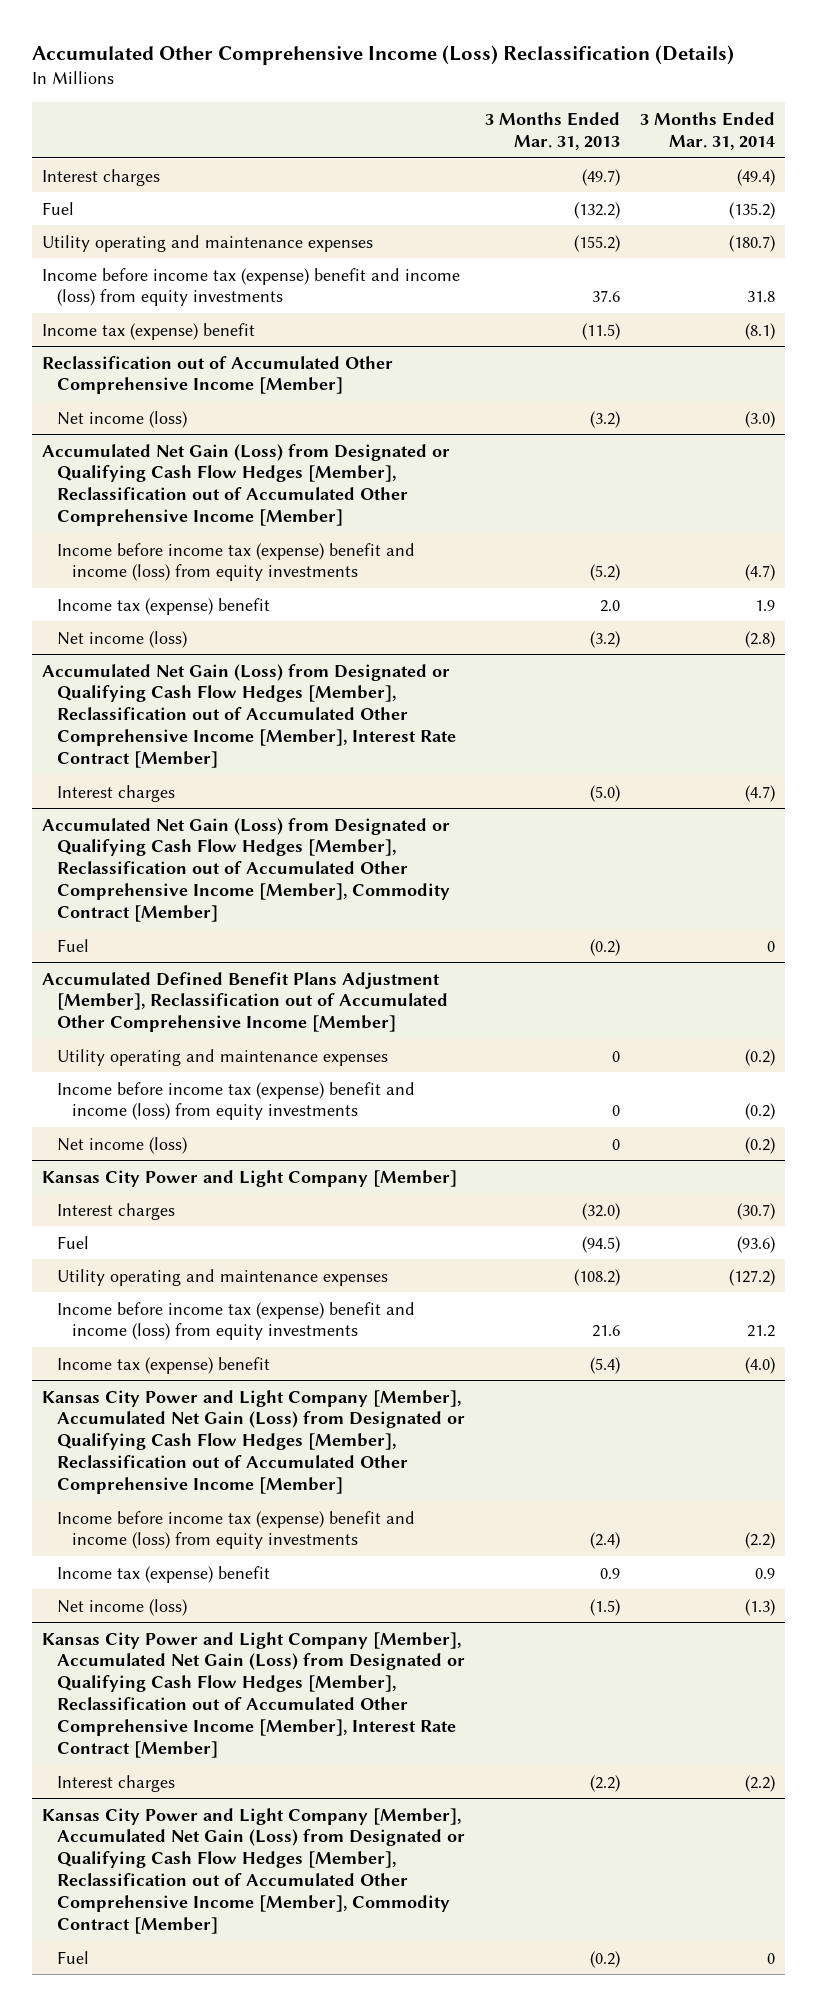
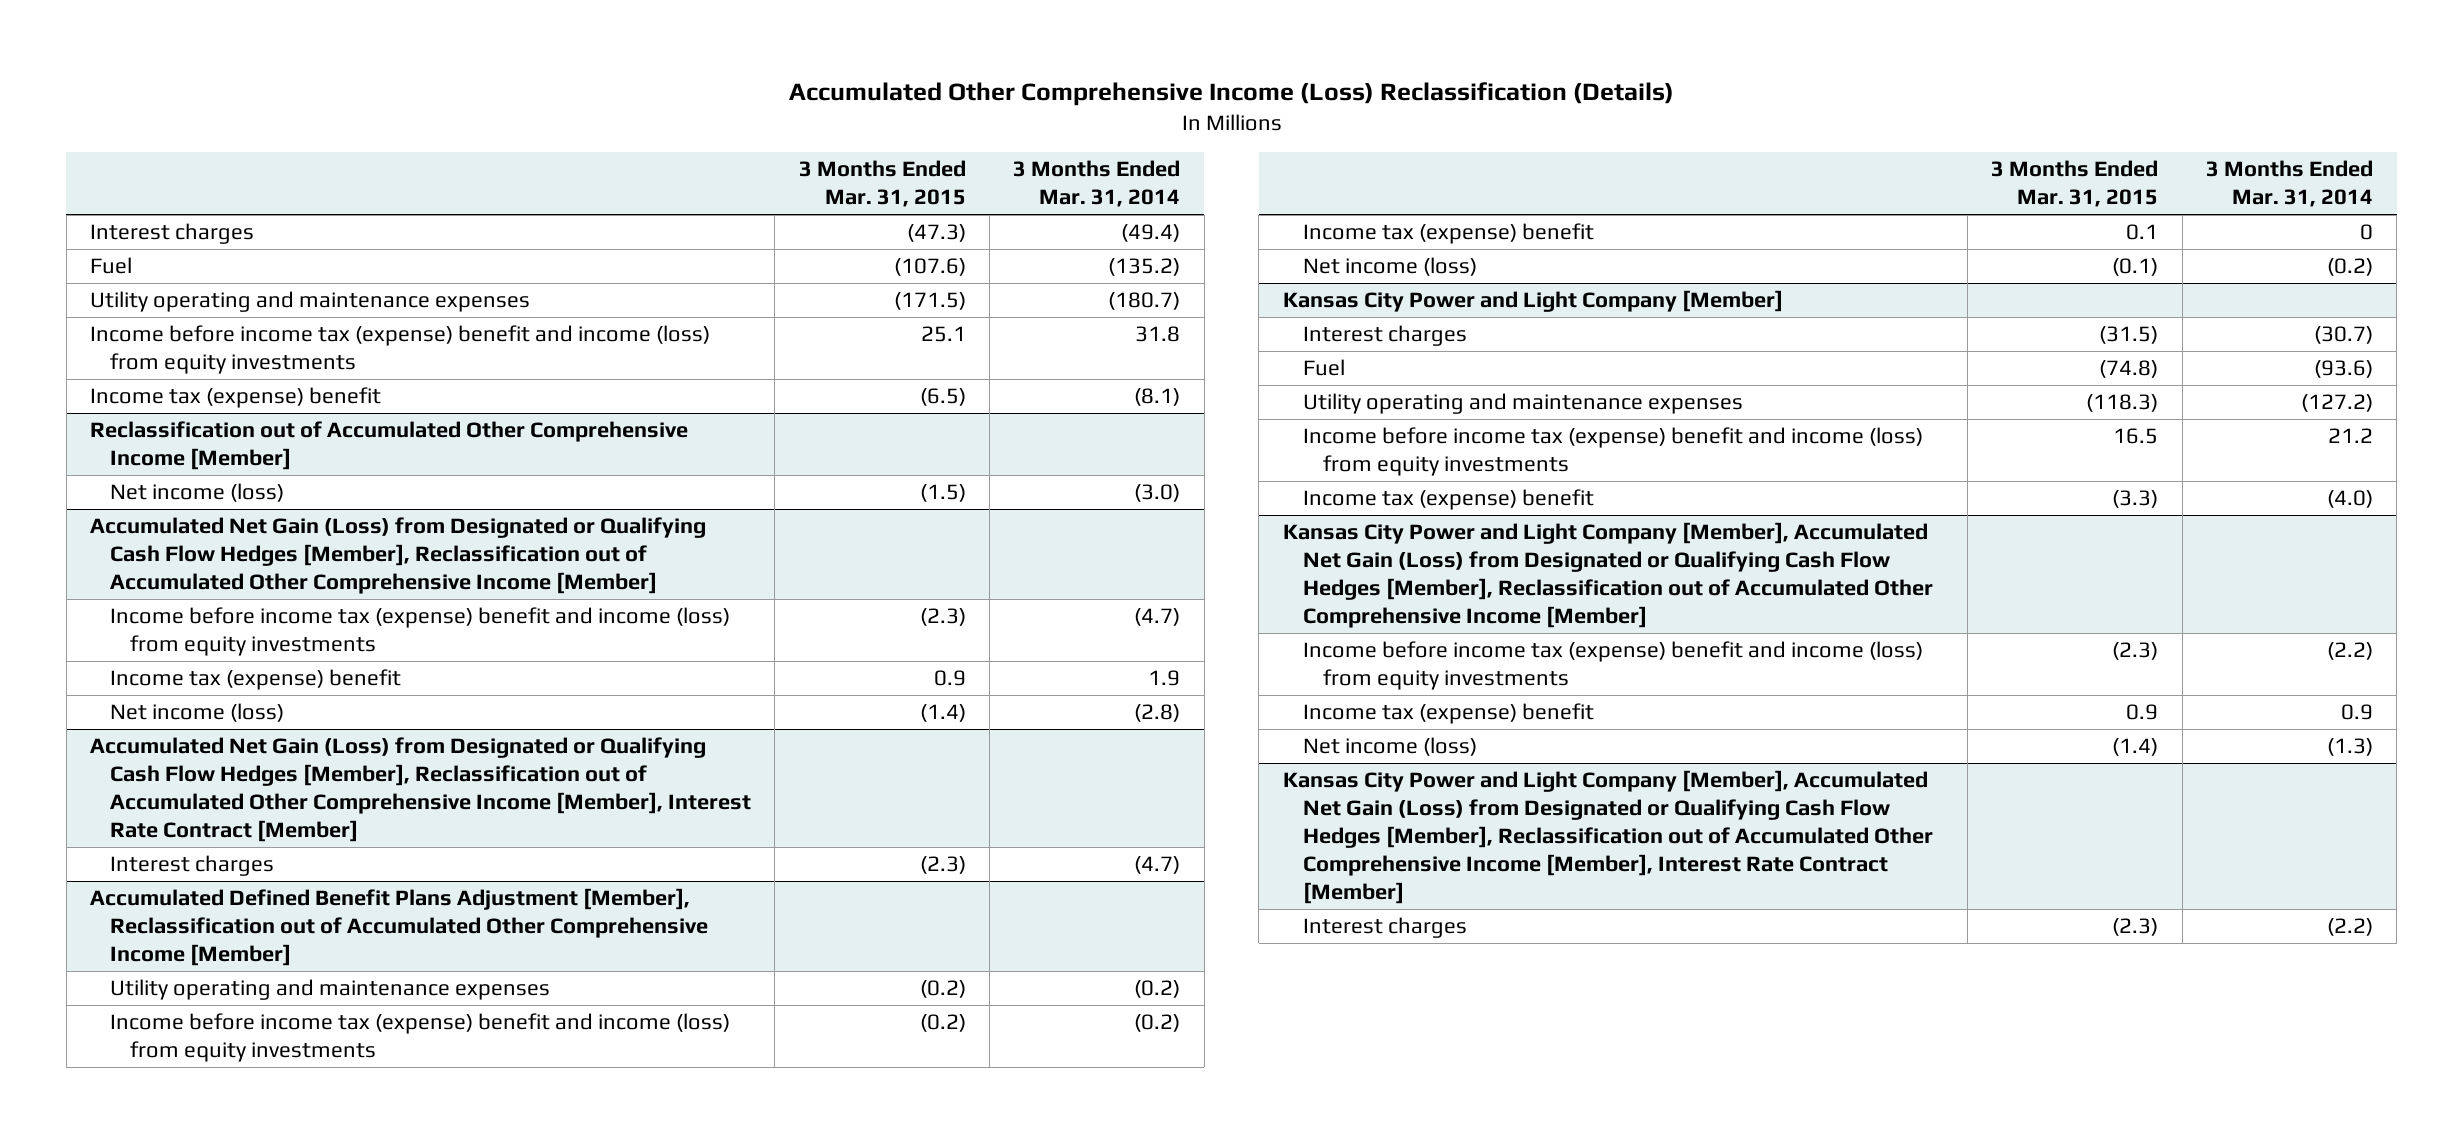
- | 3 Months Ended Mar. 31, 2013 | 3 Months Ended Mar. 31, 2014
+ | 3 Months Ended Mar. 31, 2015 | 3 Months Ended Mar. 31, 2014
- Accumulated Net Gain (Loss) from Designated or Qualifying Cash Flow Hedges [Member], Reclassification out of Accumulated Other Comprehensive Income [Member], Commodity Contract [Member]
- Fuel | (0.2) | 0
@ Accumulated Defined Benefit Plans Adjustment [Member], Reclassification out of Accumulated Other Comprehensive Income [Member]
+ Income tax (expense) benefit | 0.1 | 0
- Kansas City Power and Light Company [Member], Accumulated Net Gain (Loss) from Designated or Qualifying Cash Flow Hedges [Member], Reclassification out of Accumulated Other Comprehensive Income [Member], Commodity Contract [Member]
- Fuel | (0.2) | 0

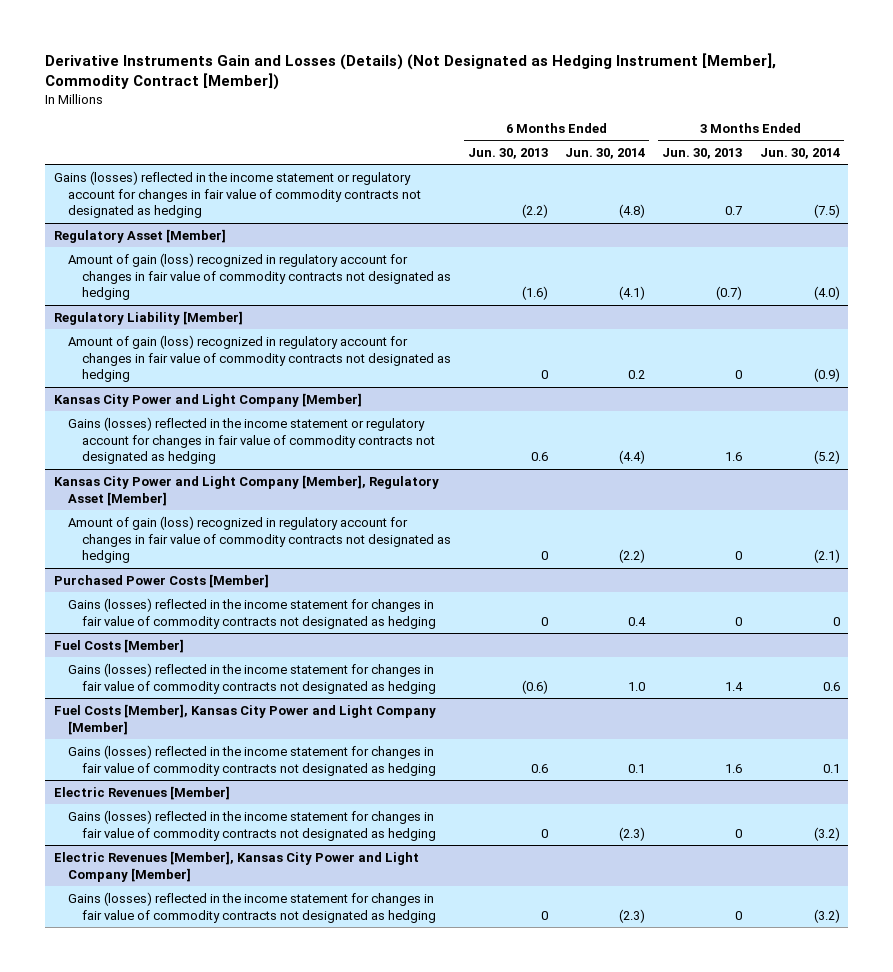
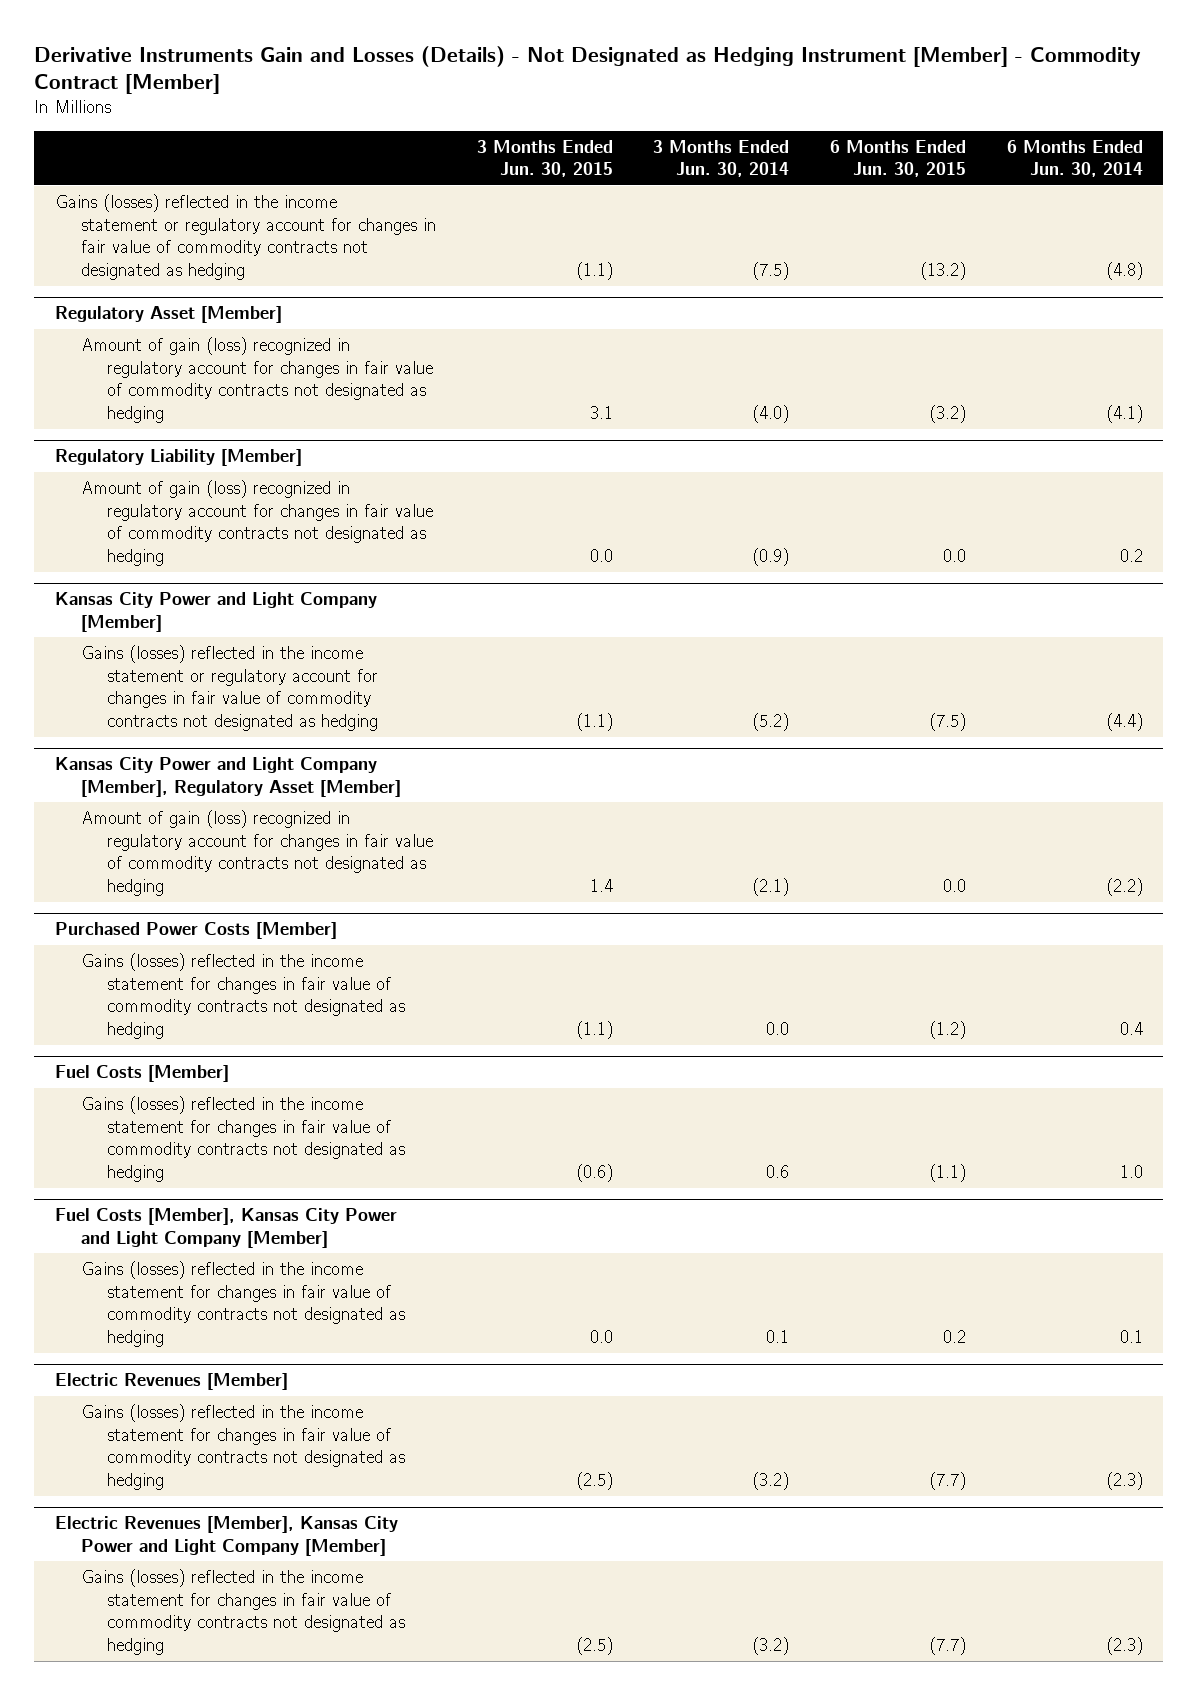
- Derivative Instruments Gain and Losses (Details) (Not Designated as Hedging Instrument [Member], Commodity Contract [Member])
+ Derivative Instruments Gain and Losses (Details) - Not Designated as Hedging Instrument [Member] - Commodity Contract [Member]
- | 6 Months Ended Jun. 30, 2013 | 6 Months Ended Jun. 30, 2014 | 3 Months Ended Jun. 30, 2013 | 3 Months Ended Jun. 30, 2014
+ | 3 Months Ended Jun. 30, 2015 | 3 Months Ended Jun. 30, 2014 | 6 Months Ended Jun. 30, 2015 | 6 Months Ended Jun. 30, 2014
@ Purchased Power Costs [Member]
- Gains (losses) reflected in the income statement for changes in fair value of commodity contracts not designated as hedging | 0 | 0.4 | 0 | 0
+ Gains (losses) reflected in the income statement for changes in fair value of commodity contracts not designated as hedging | (1.1) | 0.0 | (1.2) | 0.4

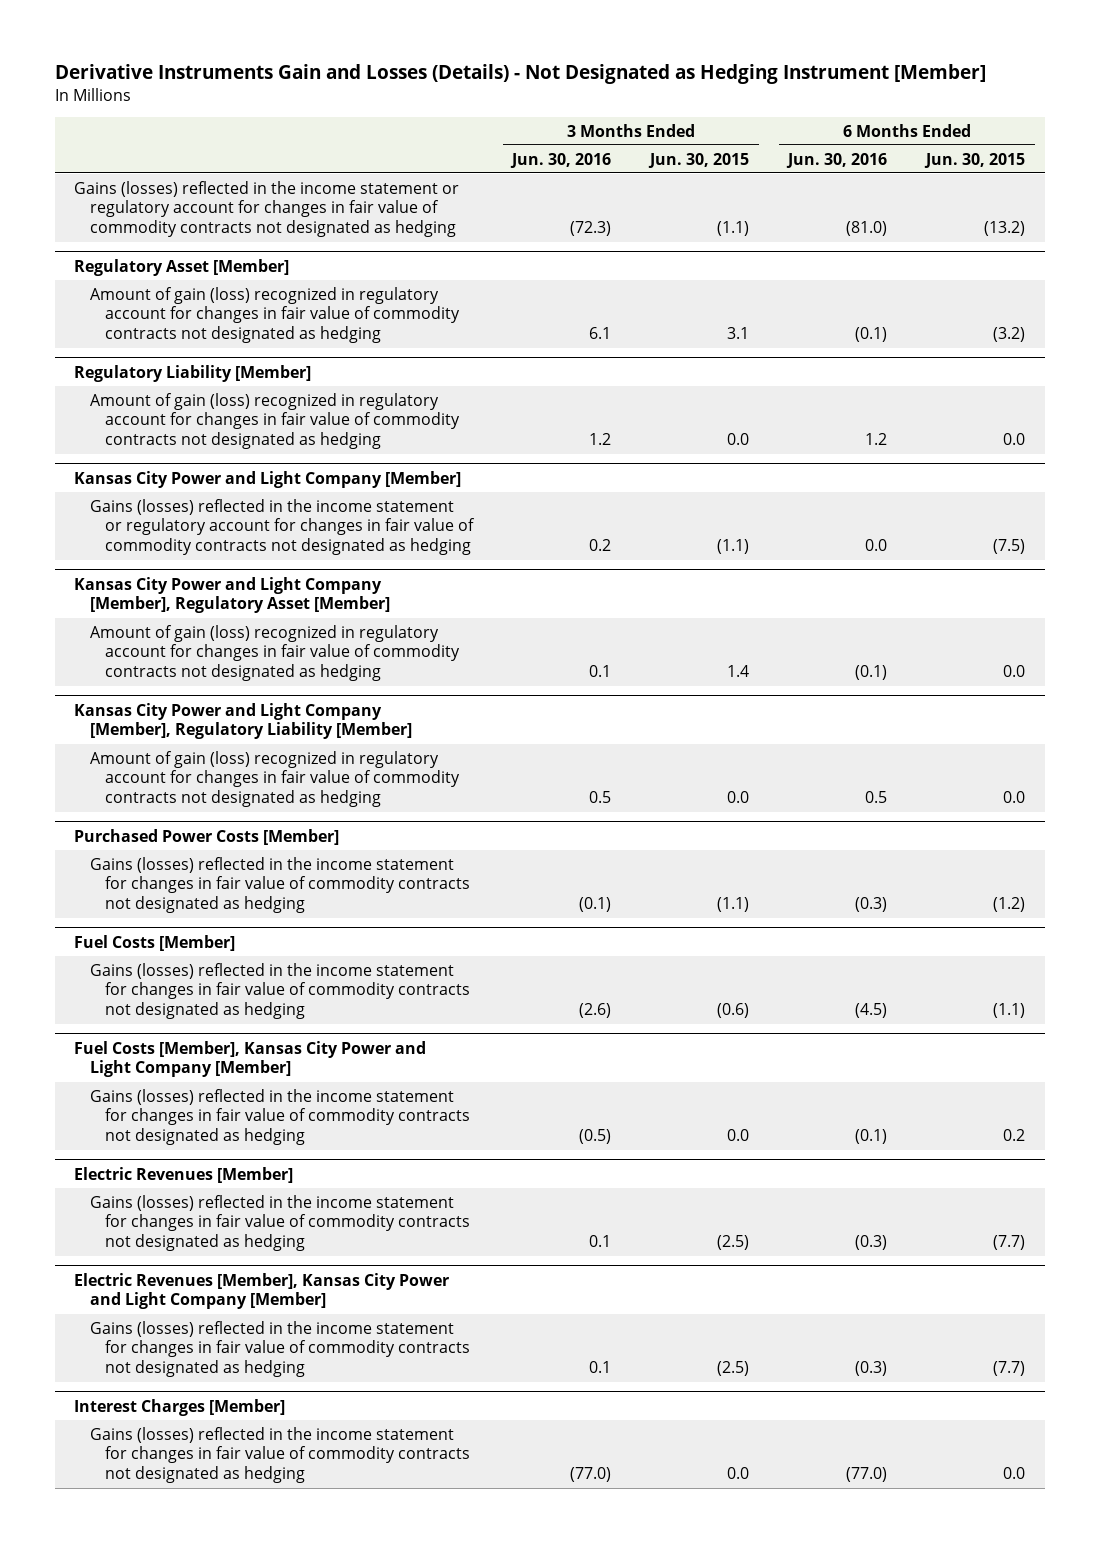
- Derivative Instruments Gain and Losses (Details) - Not Designated as Hedging Instrument [Member] - Commodity Contract [Member]
+ Derivative Instruments Gain and Losses (Details) - Not Designated as Hedging Instrument [Member]
- | 3 Months Ended Jun. 30, 2015 | 3 Months Ended Jun. 30, 2014 | 6 Months Ended Jun. 30, 2015 | 6 Months Ended Jun. 30, 2014
+ | 3 Months Ended Jun. 30, 2016 | 3 Months Ended Jun. 30, 2015 | 6 Months Ended Jun. 30, 2016 | 6 Months Ended Jun. 30, 2015
+ Kansas City Power and Light Company [Member], Regulatory Liability [Member]
+ Amount of gain (loss) recognized in regulatory account for changes in fair value of commodity contracts not designated as hedging | 0.5 | 0.0 | 0.5 | 0.0
+ Interest Charges [Member]
+ Gains (losses) reflected in the income statement for changes in fair value of commodity contracts not designated as hedging | (77.0) | 0.0 | (77.0) | 0.0

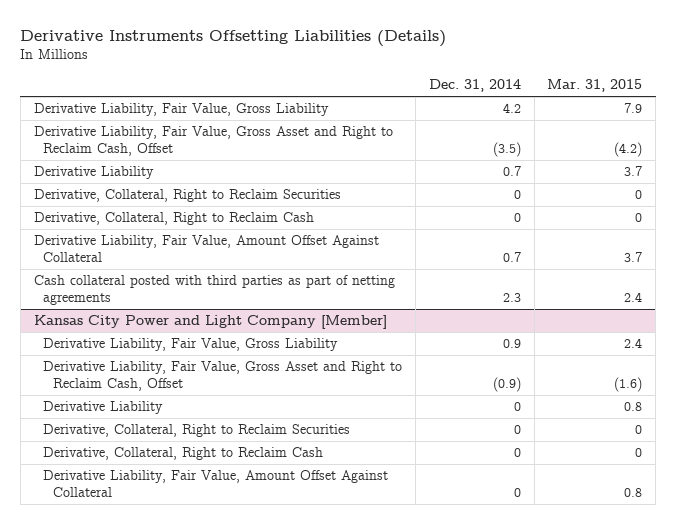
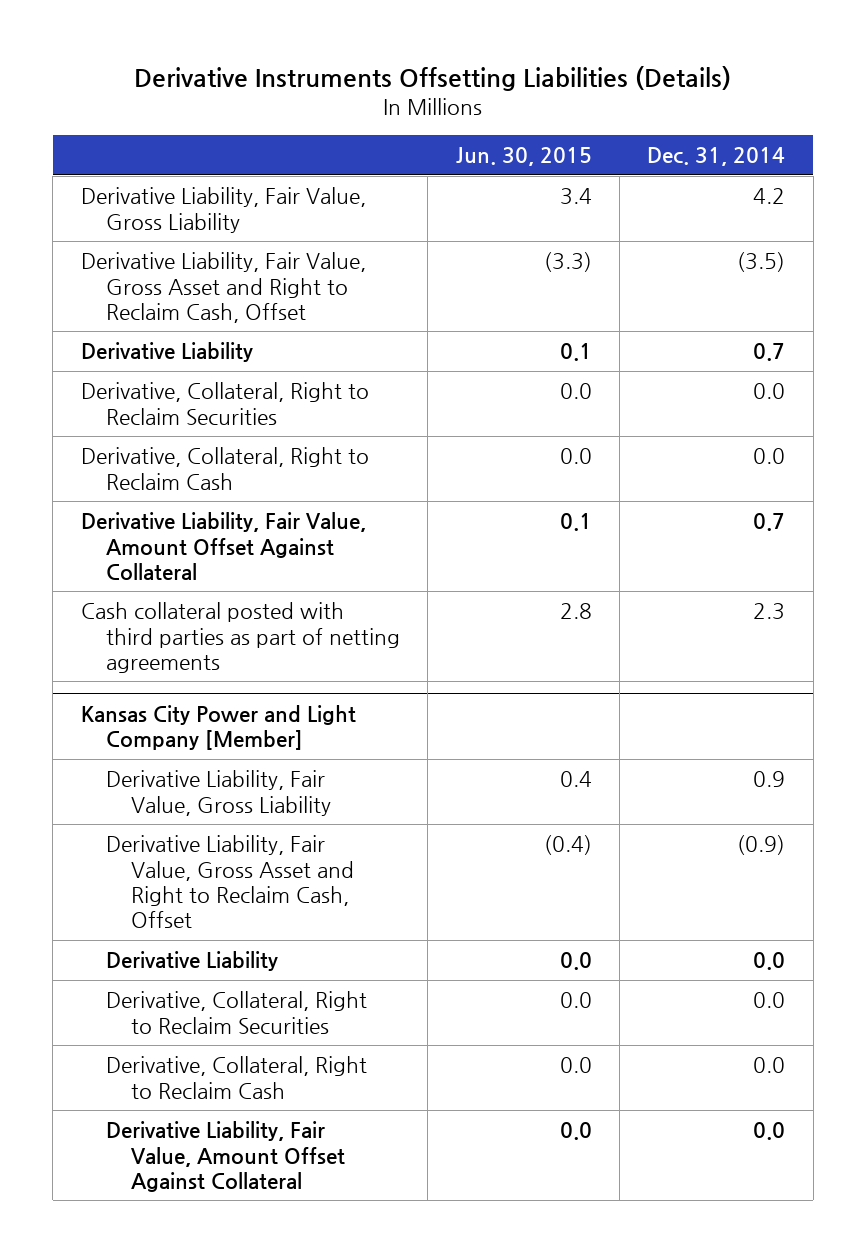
- | Dec. 31, 2014 | Mar. 31, 2015
+ | Jun. 30, 2015 | Dec. 31, 2014
- Derivative, Collateral, Right to Reclaim Securities | 0 | 0
- Derivative, Collateral, Right to Reclaim Cash | 0 | 0
+ Derivative, Collateral, Right to Reclaim Securities | 0.0 | 0.0
+ Derivative, Collateral, Right to Reclaim Cash | 0.0 | 0.0
@ Kansas City Power and Light Company [Member]
- Derivative Liability | 0 | 0.8
- Derivative, Collateral, Right to Reclaim Securities | 0 | 0
- Derivative, Collateral, Right to Reclaim Cash | 0 | 0
- Derivative Liability, Fair Value, Amount Offset Against Collateral | 0 | 0.8
+ Derivative Liability | 0.0 | 0.0
+ Derivative, Collateral, Right to Reclaim Securities | 0.0 | 0.0
+ Derivative, Collateral, Right to Reclaim Cash | 0.0 | 0.0
+ Derivative Liability, Fair Value, Amount Offset Against Collateral | 0.0 | 0.0

